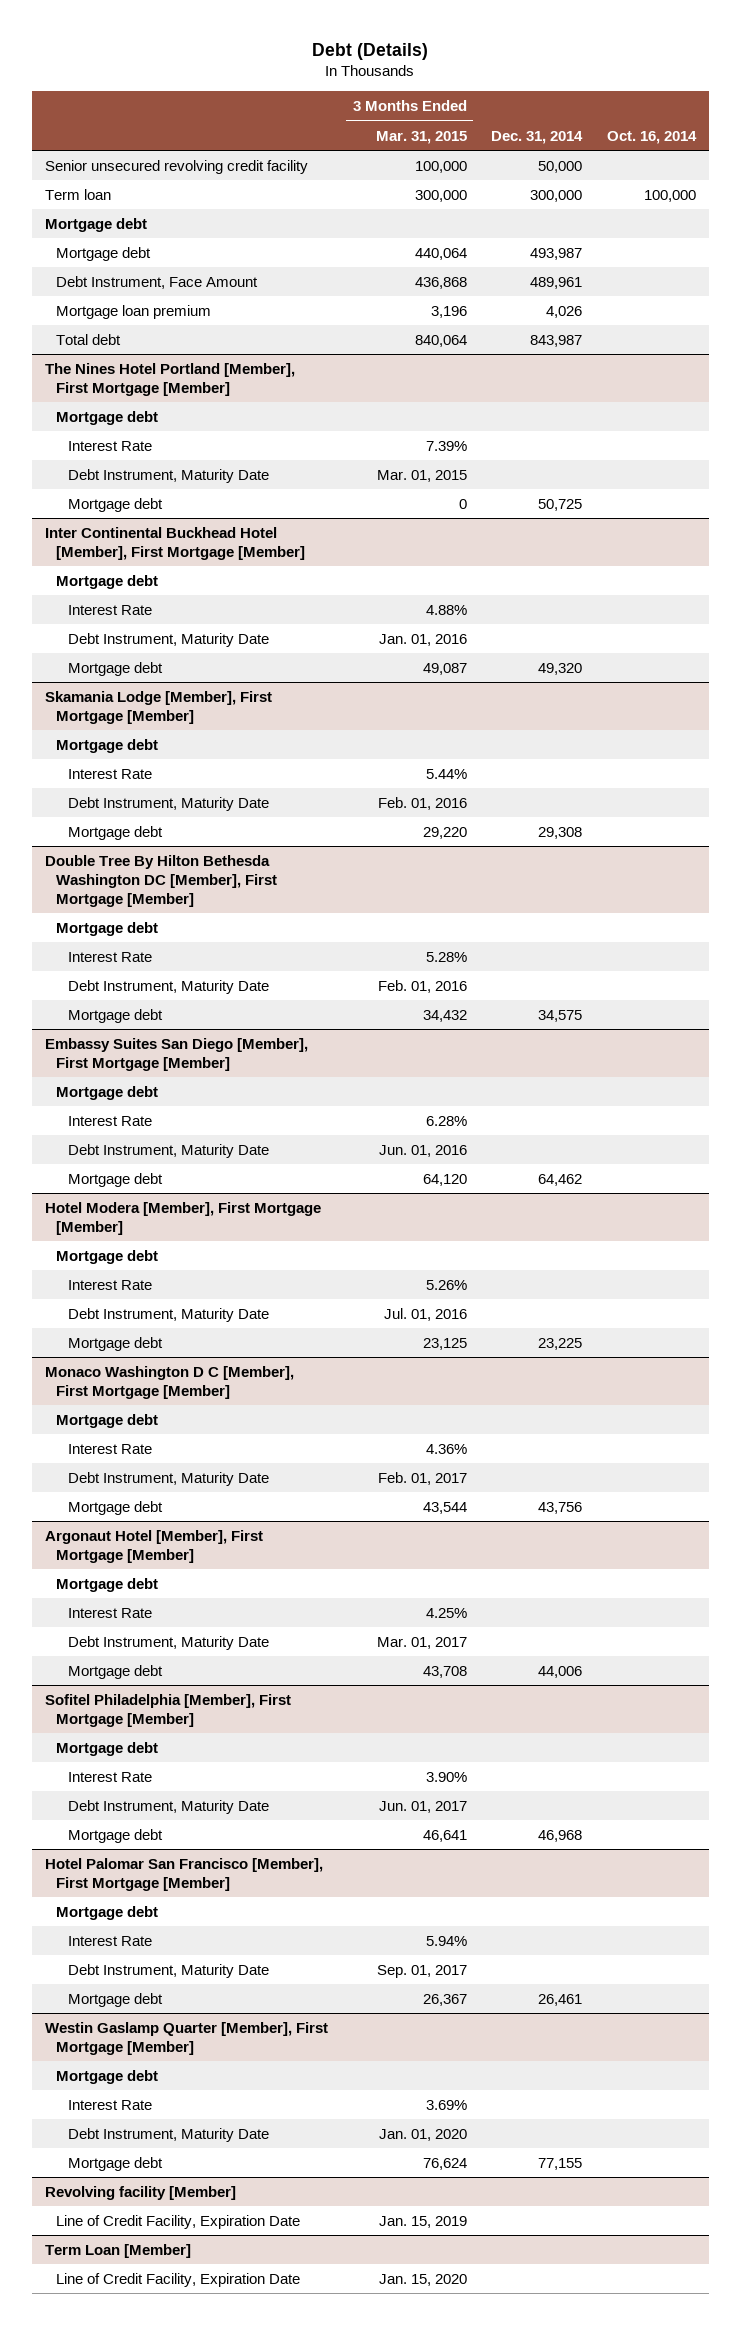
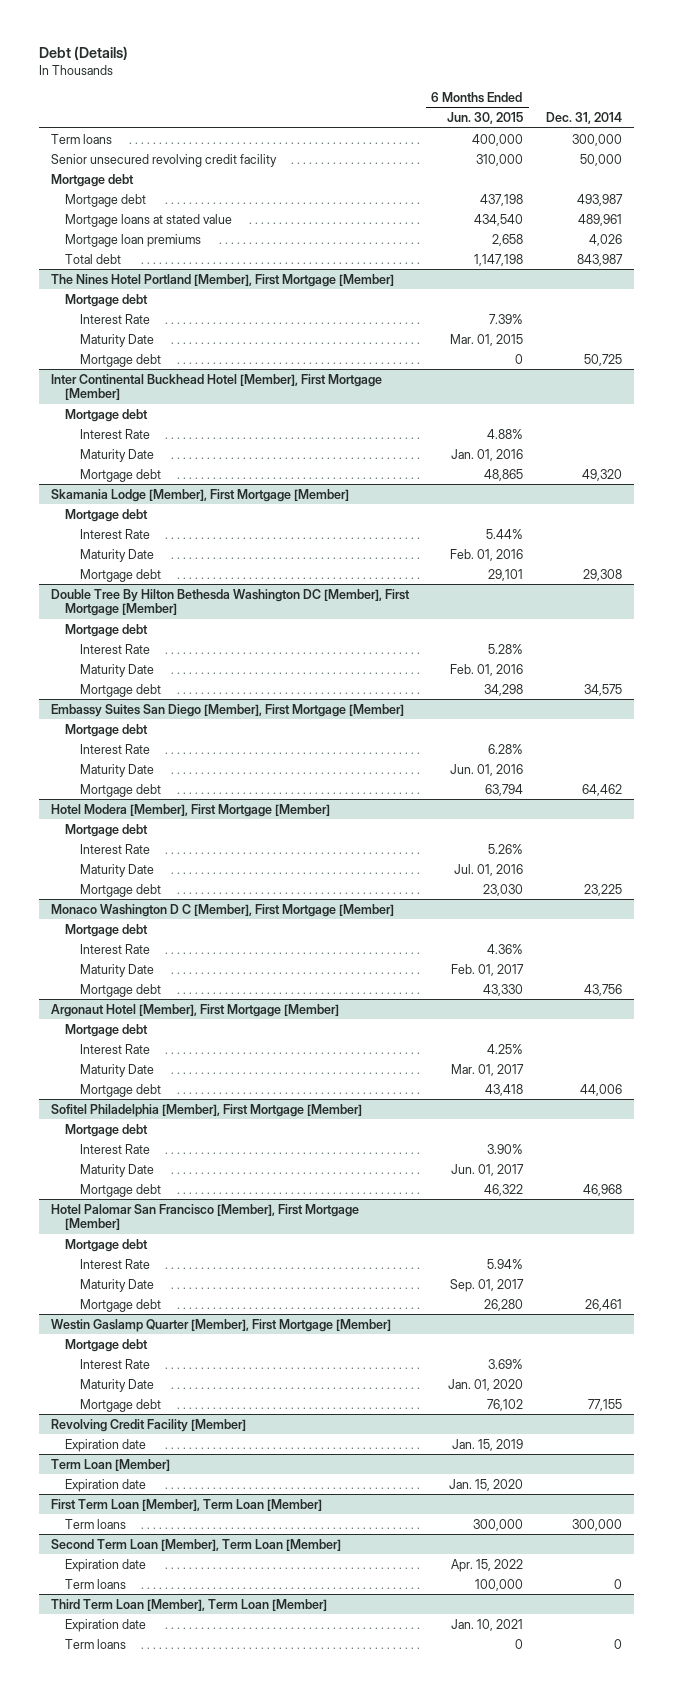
- | 3 Months Ended Mar. 31, 2015 | Dec. 31, 2014 | Oct. 16, 2014
+ | 6 Months Ended Jun. 30, 2015 | Dec. 31, 2014
+ Term loans | 400,000 | 300,000
- Term loan | 300,000 | 300,000 | 100,000
- Debt Instrument, Face Amount | 436,868 | 489,961 |
- Mortgage loan premium | 3,196 | 4,026 |
+ Mortgage loans at stated value | 434,540 | 489,961
+ Mortgage loan premiums | 2,658 | 4,026
@ The Nines Hotel Portland [Member], First Mortgage [Member]
- Debt Instrument, Maturity Date | Mar. 01, 2015 | |
+ Maturity Date | Mar. 01, 2015 |
@ Inter Continental Buckhead Hotel [Member], First Mortgage [Member]
- Debt Instrument, Maturity Date | Jan. 01, 2016 | |
+ Maturity Date | Jan. 01, 2016 |
@ Skamania Lodge [Member], First Mortgage [Member]
- Debt Instrument, Maturity Date | Feb. 01, 2016 | |
+ Maturity Date | Feb. 01, 2016 |
@ Double Tree By Hilton Bethesda Washington DC [Member], First Mortgage [Member]
- Debt Instrument, Maturity Date | Feb. 01, 2016 | |
+ Maturity Date | Feb. 01, 2016 |
@ Embassy Suites San Diego [Member], First Mortgage [Member]
- Debt Instrument, Maturity Date | Jun. 01, 2016 | |
+ Maturity Date | Jun. 01, 2016 |
@ Hotel Modera [Member], First Mortgage [Member]
- Debt Instrument, Maturity Date | Jul. 01, 2016 | |
+ Maturity Date | Jul. 01, 2016 |
@ Monaco Washington D C [Member], First Mortgage [Member]
- Debt Instrument, Maturity Date | Feb. 01, 2017 | |
+ Maturity Date | Feb. 01, 2017 |
@ Argonaut Hotel [Member], First Mortgage [Member]
- Debt Instrument, Maturity Date | Mar. 01, 2017 | |
+ Maturity Date | Mar. 01, 2017 |
@ Sofitel Philadelphia [Member], First Mortgage [Member]
- Debt Instrument, Maturity Date | Jun. 01, 2017 | |
+ Maturity Date | Jun. 01, 2017 |
@ Hotel Palomar San Francisco [Member], First Mortgage [Member]
- Debt Instrument, Maturity Date | Sep. 01, 2017 | |
+ Maturity Date | Sep. 01, 2017 |
@ Westin Gaslamp Quarter [Member], First Mortgage [Member]
- Debt Instrument, Maturity Date | Jan. 01, 2020 | |
+ Maturity Date | Jan. 01, 2020 |
- Revolving facility [Member]
- Line of Credit Facility, Expiration Date | Jan. 15, 2019 | |
+ Revolving Credit Facility [Member]
+ Expiration date | Jan. 15, 2019 |
@ Term Loan [Member]
- Line of Credit Facility, Expiration Date | Jan. 15, 2020 | |
+ Expiration date | Jan. 15, 2020 |
+ First Term Loan [Member], Term Loan [Member]
+ Term loans | 300,000 | 300,000
+ Second Term Loan [Member], Term Loan [Member]
+ Expiration date | Apr. 15, 2022 |
+ Term loans | 100,000 | 0
+ Third Term Loan [Member], Term Loan [Member]
+ Expiration date | Jan. 10, 2021 |
+ Term loans | 0 | 0

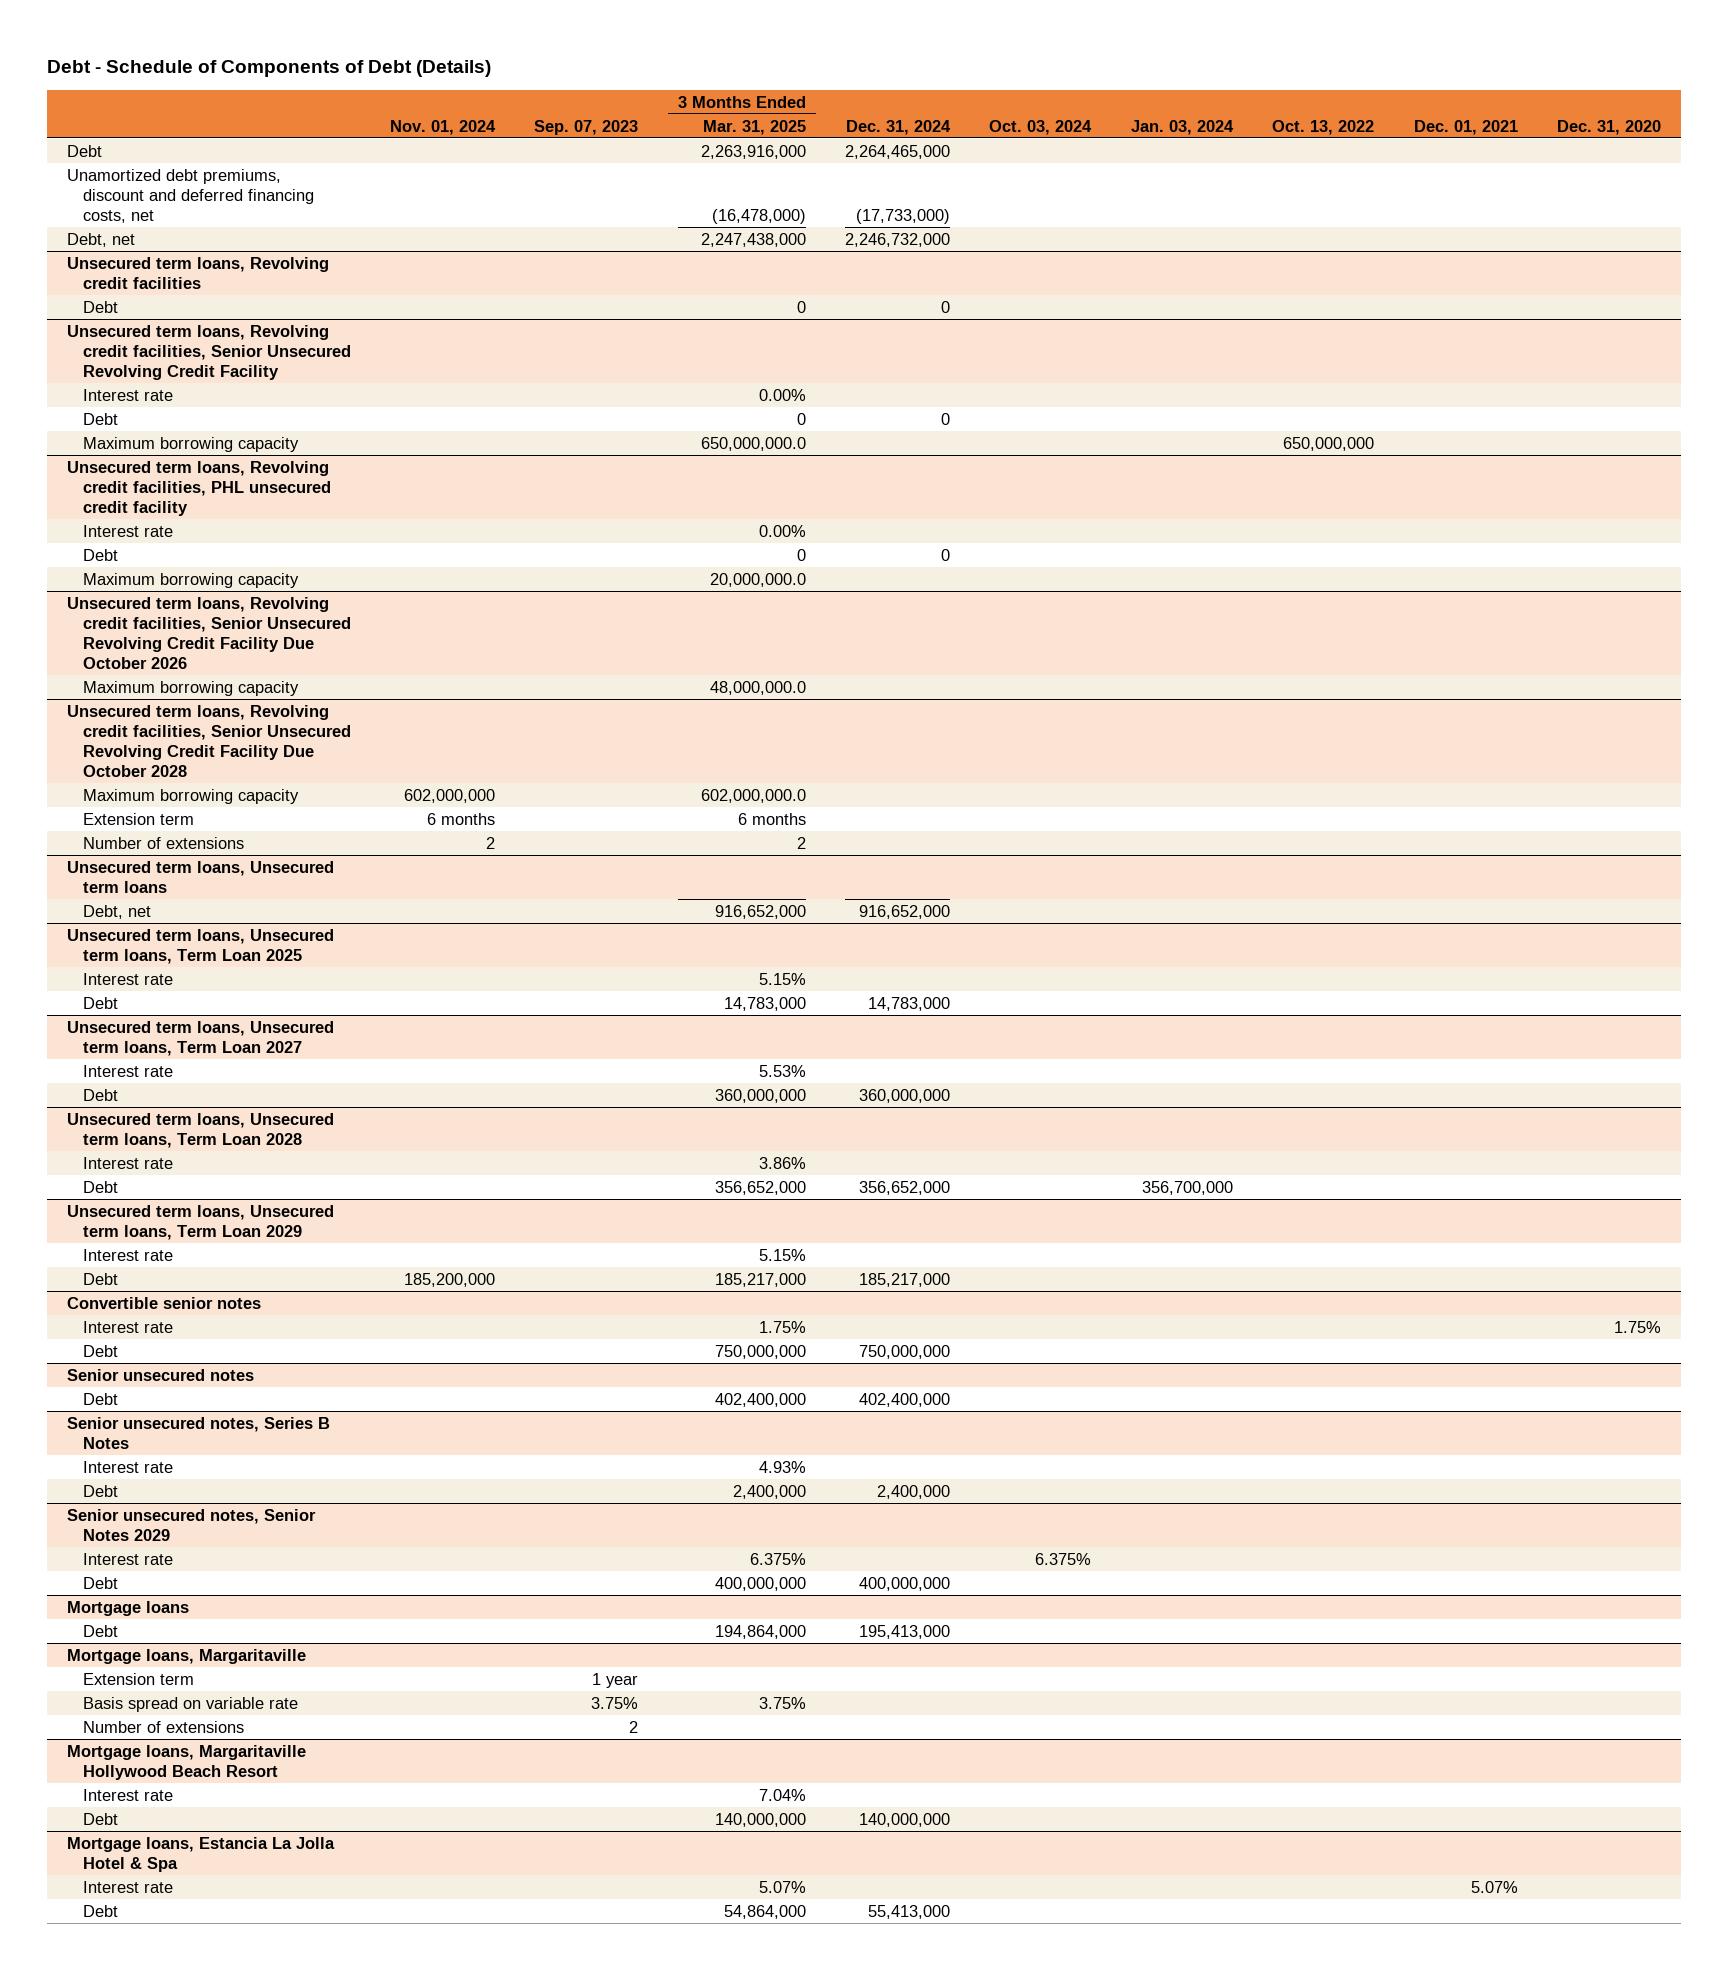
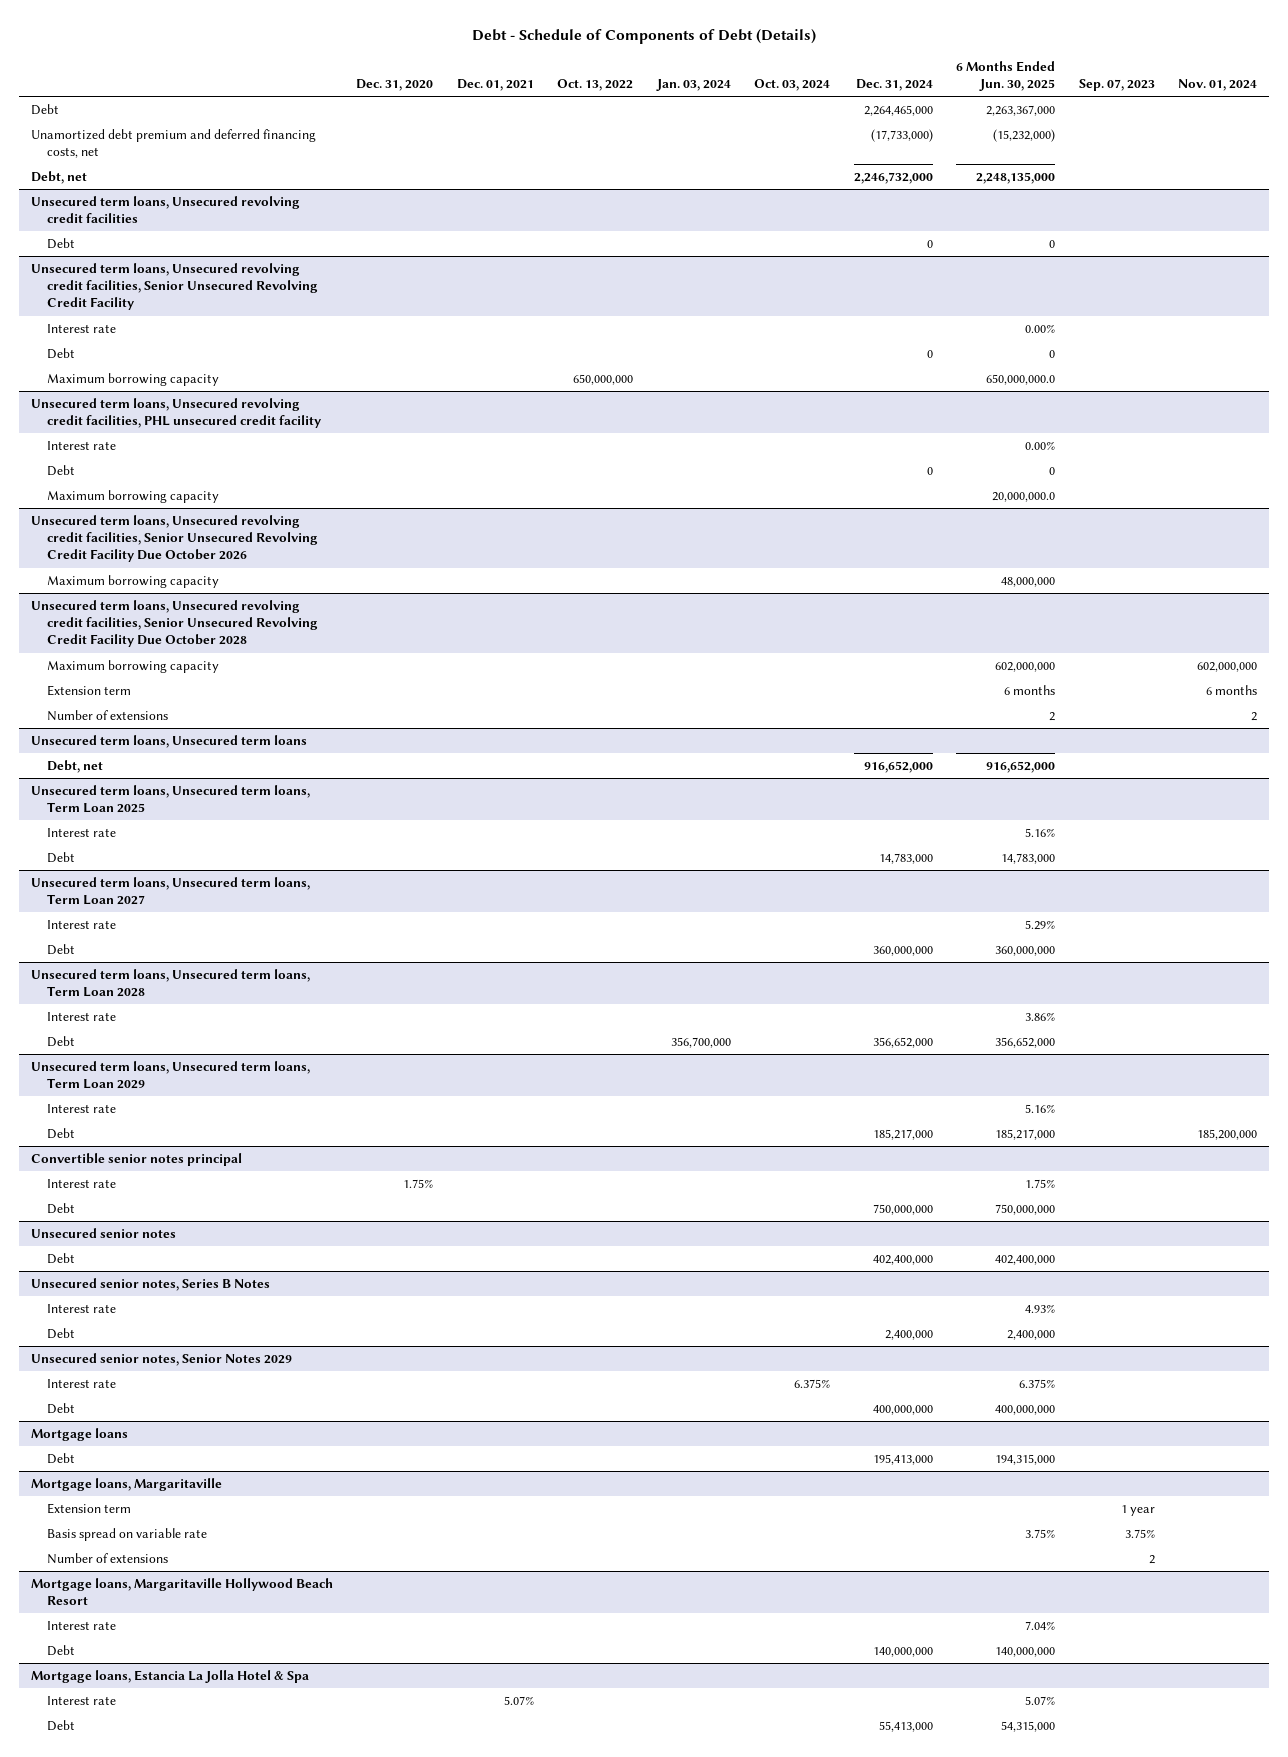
- | Nov. 01, 2024 | Sep. 07, 2023 | 3 Months Ended Mar. 31, 2025 | Dec. 31, 2024 | Oct. 03, 2024 | Jan. 03, 2024 | Oct. 13, 2022 | Dec. 01, 2021 | Dec. 31, 2020
+ | Dec. 31, 2020 | Dec. 01, 2021 | Oct. 13, 2022 | Jan. 03, 2024 | Oct. 03, 2024 | Dec. 31, 2024 | 6 Months Ended Jun. 30, 2025 | Sep. 07, 2023 | Nov. 01, 2024
- Unamortized debt premiums, discount and deferred financing costs, net | | | (16,478,000) | (17,733,000) | | | | |
+ Unamortized debt premium and deferred financing costs, net | | | | | | (17,733,000) | (15,232,000) | |
- Unsecured term loans, Revolving credit facilities
+ Unsecured term loans, Unsecured revolving credit facilities
- Unsecured term loans, Revolving credit facilities, Senior Unsecured Revolving Credit Facility
+ Unsecured term loans, Unsecured revolving credit facilities, Senior Unsecured Revolving Credit Facility
- Unsecured term loans, Revolving credit facilities, PHL unsecured credit facility
+ Unsecured term loans, Unsecured revolving credit facilities, PHL unsecured credit facility
- Unsecured term loans, Revolving credit facilities, Senior Unsecured Revolving Credit Facility Due October 2026
+ Unsecured term loans, Unsecured revolving credit facilities, Senior Unsecured Revolving Credit Facility Due October 2026
- Unsecured term loans, Revolving credit facilities, Senior Unsecured Revolving Credit Facility Due October 2028
+ Unsecured term loans, Unsecured revolving credit facilities, Senior Unsecured Revolving Credit Facility Due October 2028
- Convertible senior notes
+ Convertible senior notes principal
- Senior unsecured notes
+ Unsecured senior notes
- Senior unsecured notes, Series B Notes
+ Unsecured senior notes, Series B Notes
- Senior unsecured notes, Senior Notes 2029
+ Unsecured senior notes, Senior Notes 2029

